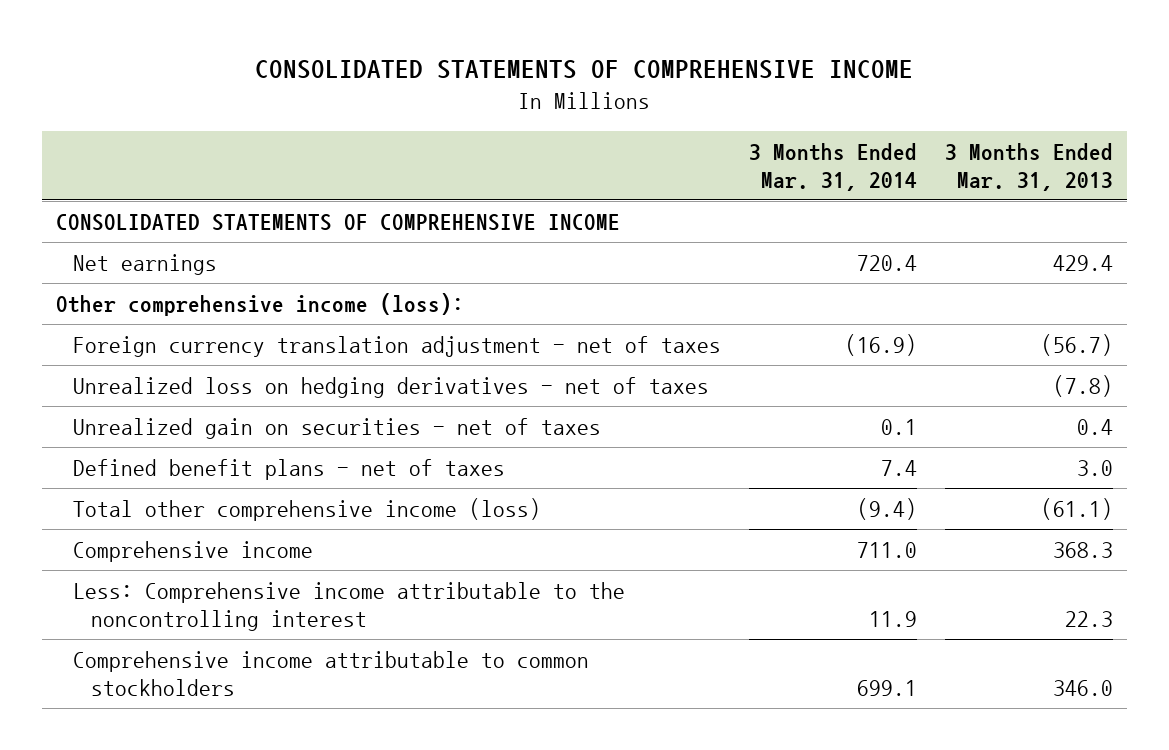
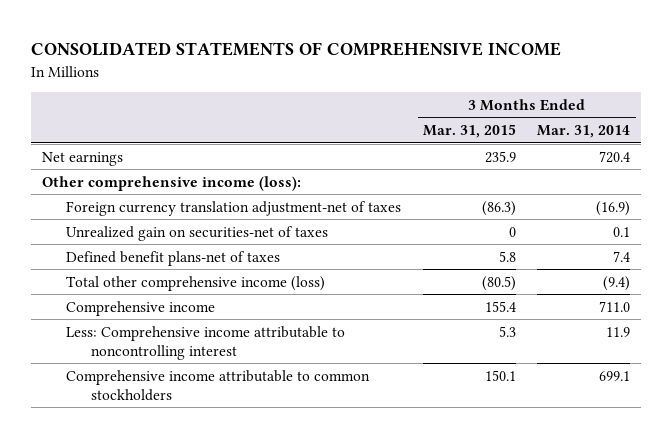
- | 3 Months Ended Mar. 31, 2014 | 3 Months Ended Mar. 31, 2013
+ | 3 Months Ended Mar. 31, 2015 | 3 Months Ended Mar. 31, 2014
- CONSOLIDATED STATEMENTS OF COMPREHENSIVE INCOME
- Foreign currency translation adjustment - net of taxes | (16.9) | (56.7)
- Unrealized loss on hedging derivatives - net of taxes | | (7.8)
- Unrealized gain on securities - net of taxes | 0.1 | 0.4
- Defined benefit plans - net of taxes | 7.4 | 3.0
+ Foreign currency translation adjustment-net of taxes | (86.3) | (16.9)
+ Unrealized gain on securities-net of taxes | 0 | 0.1
+ Defined benefit plans-net of taxes | 5.8 | 7.4
- Less: Comprehensive income attributable to the noncontrolling interest | 11.9 | 22.3
+ Less: Comprehensive income attributable to noncontrolling interest | 5.3 | 11.9

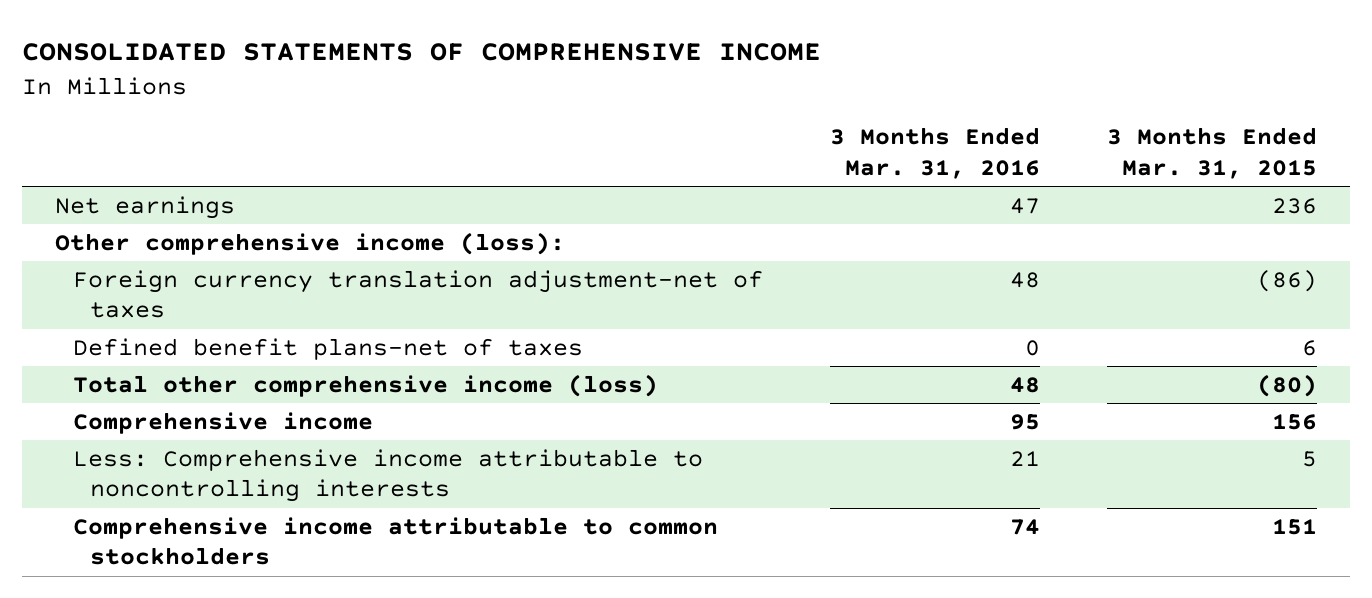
- | 3 Months Ended Mar. 31, 2015 | 3 Months Ended Mar. 31, 2014
+ | 3 Months Ended Mar. 31, 2016 | 3 Months Ended Mar. 31, 2015
- Net earnings | 235.9 | 720.4
+ Net earnings | 47 | 236
- Foreign currency translation adjustment-net of taxes | (86.3) | (16.9)
- Unrealized gain on securities-net of taxes | 0 | 0.1
- Defined benefit plans-net of taxes | 5.8 | 7.4
- Total other comprehensive income (loss) | (80.5) | (9.4)
- Comprehensive income | 155.4 | 711.0
- Less: Comprehensive income attributable to noncontrolling interest | 5.3 | 11.9
- Comprehensive income attributable to common stockholders | 150.1 | 699.1
+ Foreign currency translation adjustment-net of taxes | 48 | (86)
+ Defined benefit plans-net of taxes | 0 | 6
+ Total other comprehensive income (loss) | 48 | (80)
+ Comprehensive income | 95 | 156
+ Less: Comprehensive income attributable to noncontrolling interests | 21 | 5
+ Comprehensive income attributable to common stockholders | 74 | 151

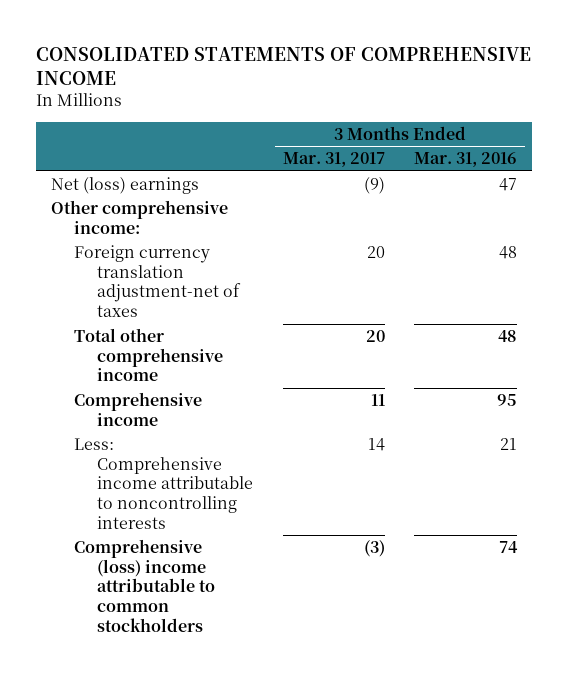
- | 3 Months Ended Mar. 31, 2016 | 3 Months Ended Mar. 31, 2015
+ | 3 Months Ended Mar. 31, 2017 | 3 Months Ended Mar. 31, 2016
- Net earnings | 47 | 236
- Other comprehensive income (loss):
+ Net (loss) earnings | (9) | 47
+ Other comprehensive income:
- Defined benefit plans-net of taxes | 0 | 6
- Total other comprehensive income (loss) | 48 | (80)
+ Total other comprehensive income | 20 | 48
- Comprehensive income attributable to common stockholders | 74 | 151
+ Comprehensive (loss) income attributable to common stockholders | (3) | 74

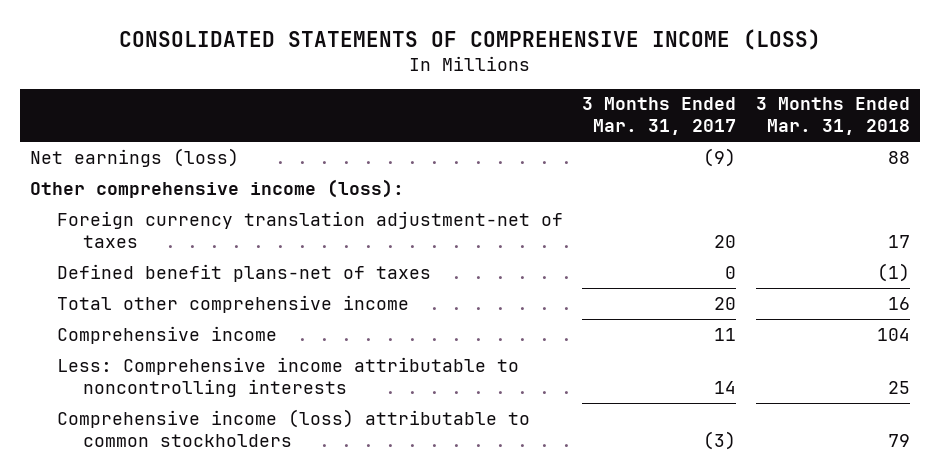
- CONSOLIDATED STATEMENTS OF COMPREHENSIVE INCOME
+ CONSOLIDATED STATEMENTS OF COMPREHENSIVE INCOME (LOSS)
- | 3 Months Ended Mar. 31, 2017 | 3 Months Ended Mar. 31, 2016
+ | 3 Months Ended Mar. 31, 2017 | 3 Months Ended Mar. 31, 2018
- Net (loss) earnings | (9) | 47
- Other comprehensive income:
+ Net earnings (loss) | (9) | 88
+ Other comprehensive income (loss):
+ Defined benefit plans-net of taxes | 0 | (1)
- Comprehensive (loss) income attributable to common stockholders | (3) | 74
+ Comprehensive income (loss) attributable to common stockholders | (3) | 79

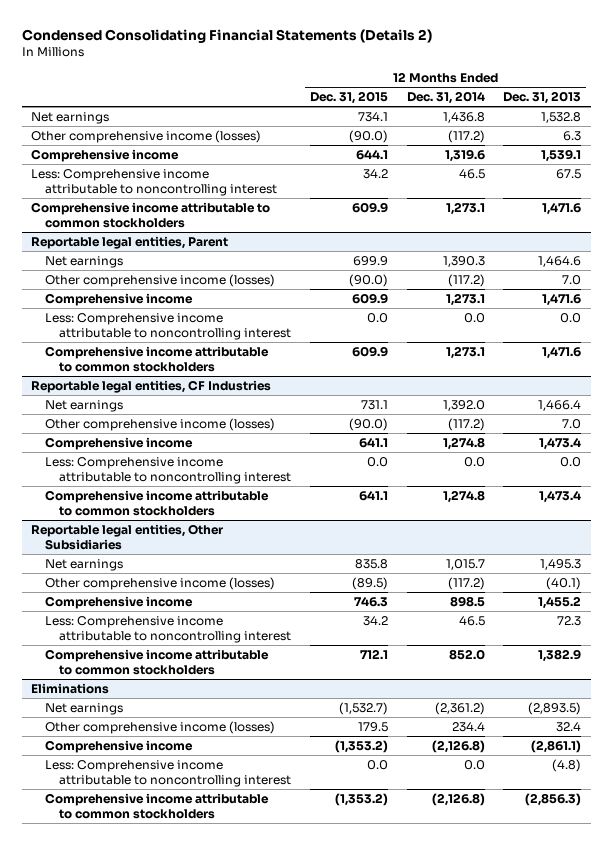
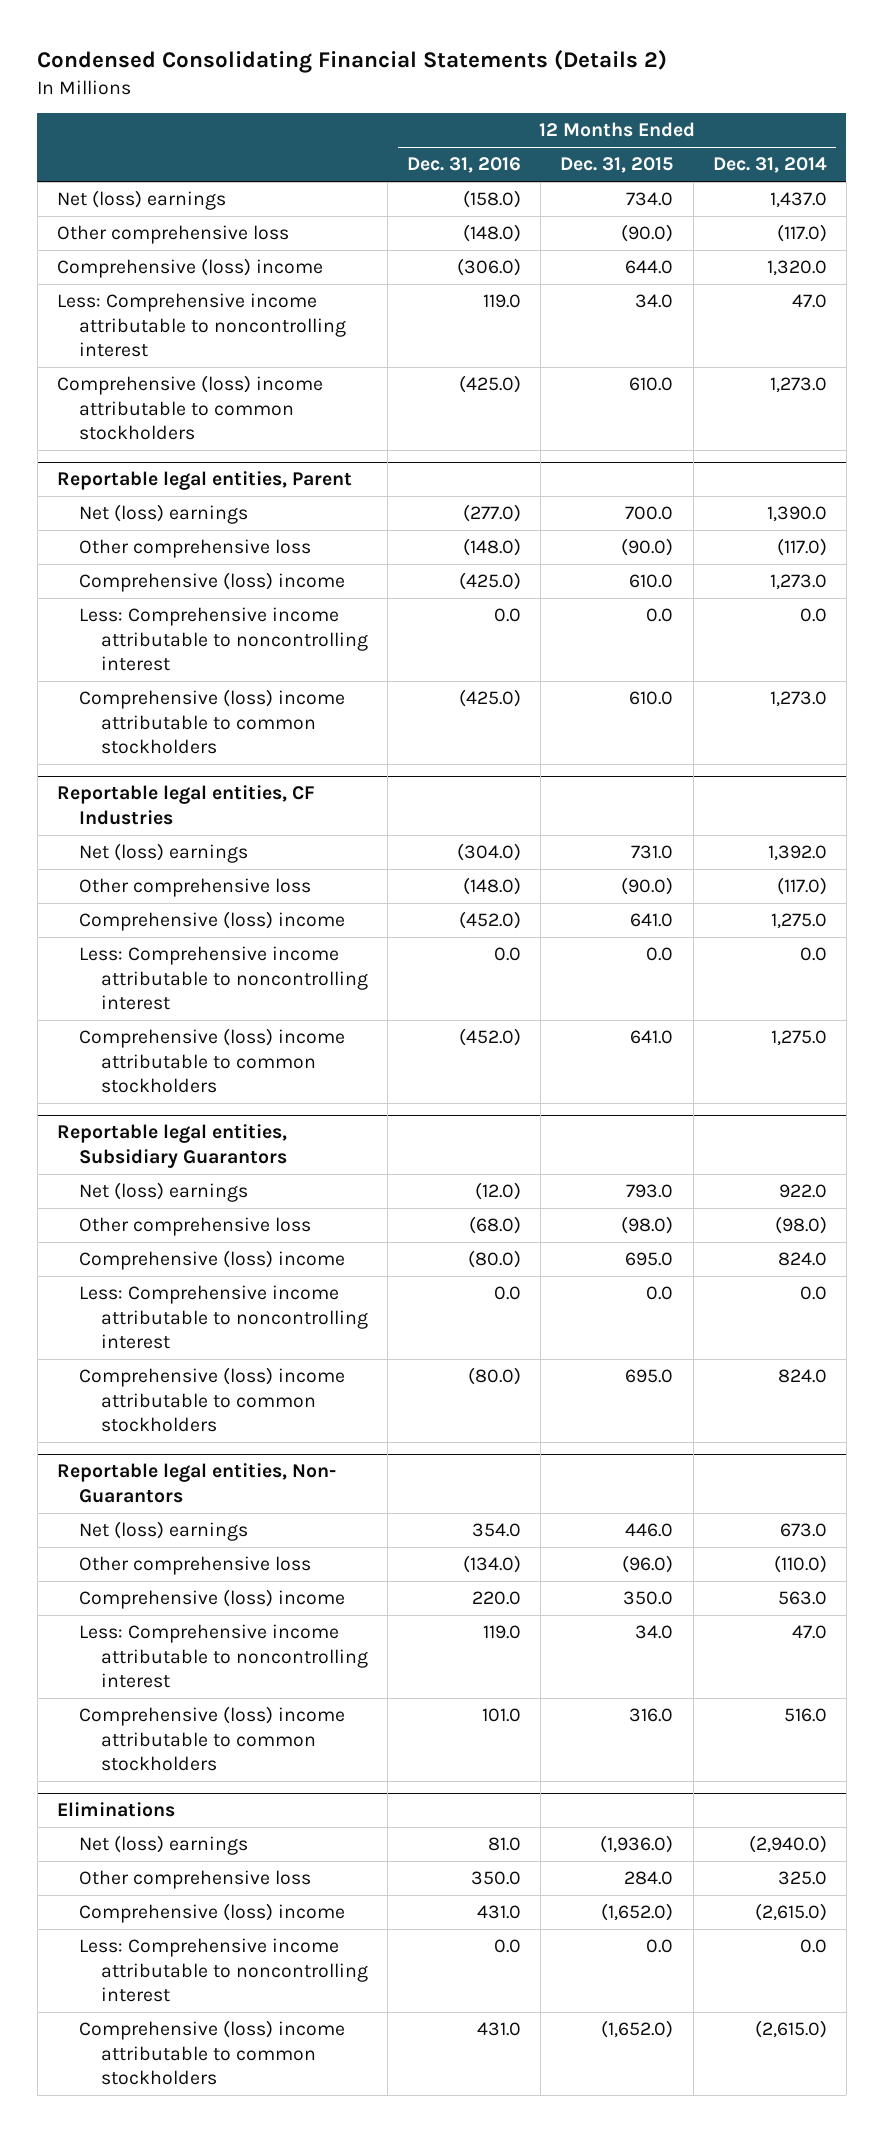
- | 12 Months Ended Dec. 31, 2015 | 12 Months Ended Dec. 31, 2014 | 12 Months Ended Dec. 31, 2013
+ | 12 Months Ended Dec. 31, 2016 | 12 Months Ended Dec. 31, 2015 | 12 Months Ended Dec. 31, 2014
- Net earnings | 734.1 | 1,436.8 | 1,532.8
- Other comprehensive income (losses) | (90.0) | (117.2) | 6.3
- Comprehensive income | 644.1 | 1,319.6 | 1,539.1
- Less: Comprehensive income attributable to noncontrolling interest | 34.2 | 46.5 | 67.5
- Comprehensive income attributable to common stockholders | 609.9 | 1,273.1 | 1,471.6
+ Net (loss) earnings | (158.0) | 734.0 | 1,437.0
+ Other comprehensive loss | (148.0) | (90.0) | (117.0)
+ Comprehensive (loss) income | (306.0) | 644.0 | 1,320.0
+ Less: Comprehensive income attributable to noncontrolling interest | 119.0 | 34.0 | 47.0
+ Comprehensive (loss) income attributable to common stockholders | (425.0) | 610.0 | 1,273.0
@ Reportable legal entities, Parent
- Net earnings | 699.9 | 1,390.3 | 1,464.6
- Other comprehensive income (losses) | (90.0) | (117.2) | 7.0
- Comprehensive income | 609.9 | 1,273.1 | 1,471.6
+ Net (loss) earnings | (277.0) | 700.0 | 1,390.0
+ Other comprehensive loss | (148.0) | (90.0) | (117.0)
+ Comprehensive (loss) income | (425.0) | 610.0 | 1,273.0
- Comprehensive income attributable to common stockholders | 609.9 | 1,273.1 | 1,471.6
+ Comprehensive (loss) income attributable to common stockholders | (425.0) | 610.0 | 1,273.0
@ Reportable legal entities, CF Industries
- Net earnings | 731.1 | 1,392.0 | 1,466.4
- Other comprehensive income (losses) | (90.0) | (117.2) | 7.0
- Comprehensive income | 641.1 | 1,274.8 | 1,473.4
+ Net (loss) earnings | (304.0) | 731.0 | 1,392.0
+ Other comprehensive loss | (148.0) | (90.0) | (117.0)
+ Comprehensive (loss) income | (452.0) | 641.0 | 1,275.0
- Comprehensive income attributable to common stockholders | 641.1 | 1,274.8 | 1,473.4
- Reportable legal entities, Other Subsidiaries
- Net earnings | 835.8 | 1,015.7 | 1,495.3
- Other comprehensive income (losses) | (89.5) | (117.2) | (40.1)
- Comprehensive income | 746.3 | 898.5 | 1,455.2
- Less: Comprehensive income attributable to noncontrolling interest | 34.2 | 46.5 | 72.3
- Comprehensive income attributable to common stockholders | 712.1 | 852.0 | 1,382.9
@ Reportable legal entities, CF Industries
+ Comprehensive (loss) income attributable to common stockholders | (452.0) | 641.0 | 1,275.0
+ Reportable legal entities, Subsidiary Guarantors
+ Net (loss) earnings | (12.0) | 793.0 | 922.0
+ Other comprehensive loss | (68.0) | (98.0) | (98.0)
+ Comprehensive (loss) income | (80.0) | 695.0 | 824.0
+ Less: Comprehensive income attributable to noncontrolling interest | 0.0 | 0.0 | 0.0
+ Comprehensive (loss) income attributable to common stockholders | (80.0) | 695.0 | 824.0
+ Reportable legal entities, Non- Guarantors
+ Net (loss) earnings | 354.0 | 446.0 | 673.0
+ Other comprehensive loss | (134.0) | (96.0) | (110.0)
+ Comprehensive (loss) income | 220.0 | 350.0 | 563.0
+ Less: Comprehensive income attributable to noncontrolling interest | 119.0 | 34.0 | 47.0
+ Comprehensive (loss) income attributable to common stockholders | 101.0 | 316.0 | 516.0
@ Eliminations
- Net earnings | (1,532.7) | (2,361.2) | (2,893.5)
- Other comprehensive income (losses) | 179.5 | 234.4 | 32.4
- Comprehensive income | (1,353.2) | (2,126.8) | (2,861.1)
+ Net (loss) earnings | 81.0 | (1,936.0) | (2,940.0)
+ Other comprehensive loss | 350.0 | 284.0 | 325.0
+ Comprehensive (loss) income | 431.0 | (1,652.0) | (2,615.0)
- Comprehensive income attributable to common stockholders | (1,353.2) | (2,126.8) | (2,856.3)
+ Comprehensive (loss) income attributable to common stockholders | 431.0 | (1,652.0) | (2,615.0)

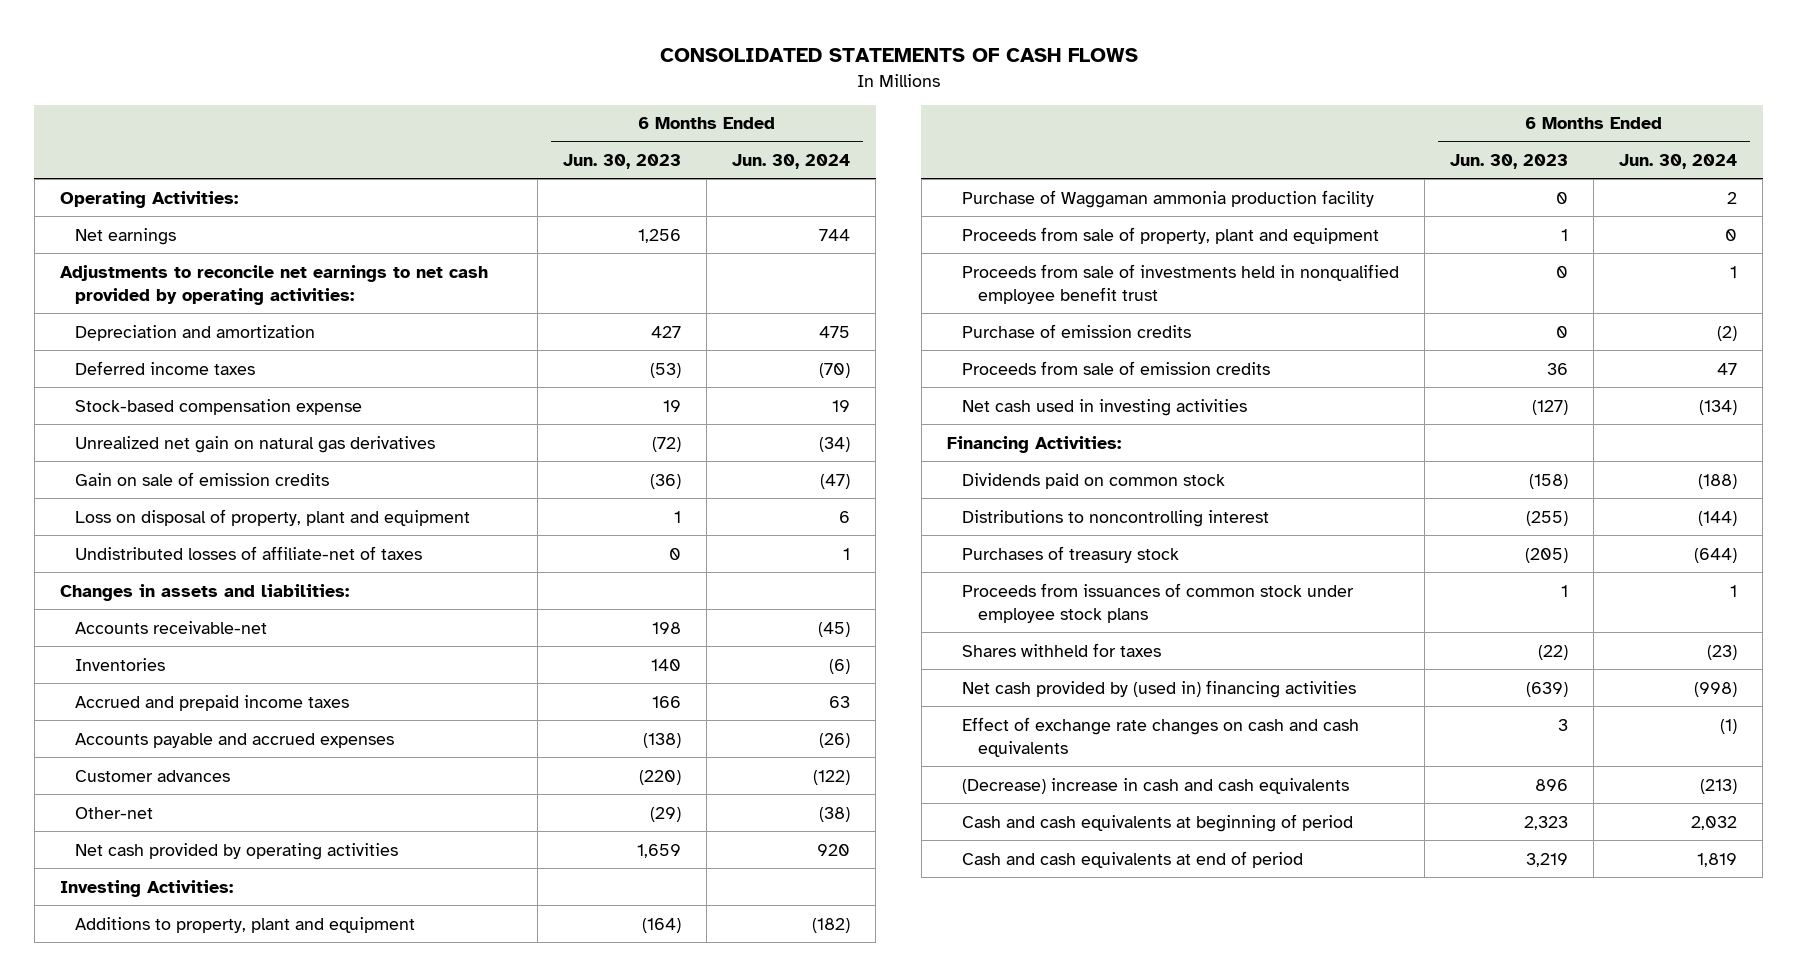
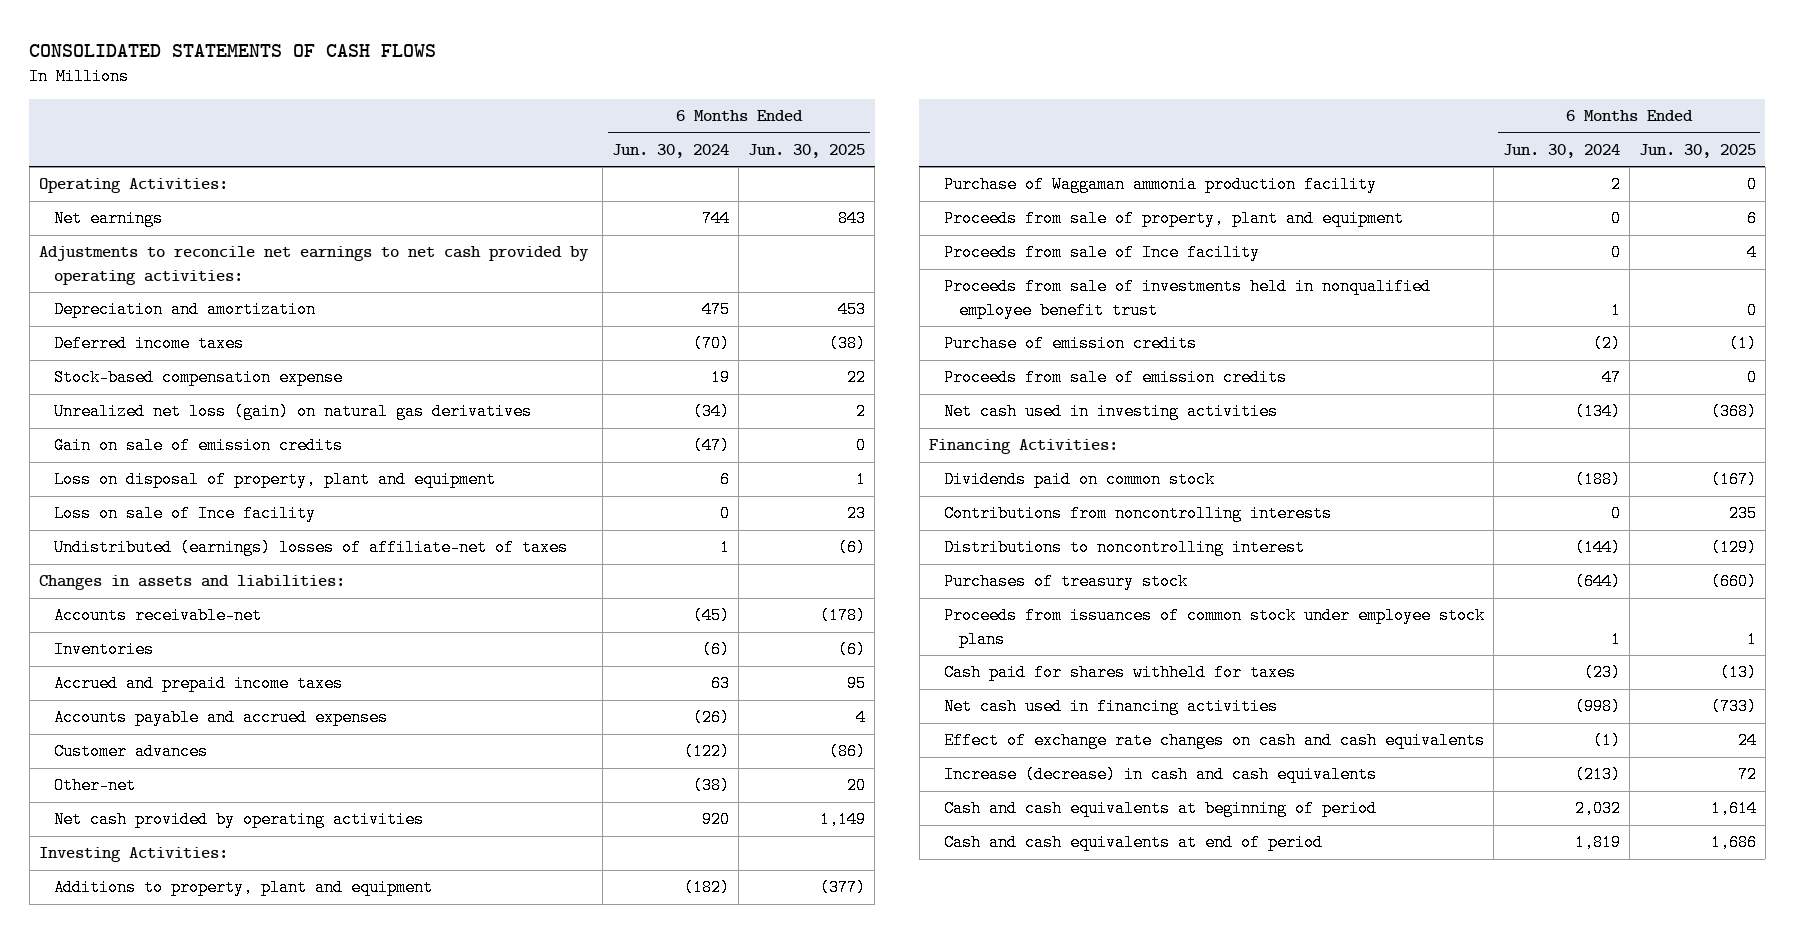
- | 6 Months Ended Jun. 30, 2023 | 6 Months Ended Jun. 30, 2024
+ | 6 Months Ended Jun. 30, 2024 | 6 Months Ended Jun. 30, 2025
- Unrealized net gain on natural gas derivatives | (72) | (34)
+ Unrealized net loss (gain) on natural gas derivatives | (34) | 2
- Undistributed losses of affiliate-net of taxes | 0 | 1
+ Loss on sale of Ince facility | 0 | 23
+ Undistributed (earnings) losses of affiliate-net of taxes | 1 | (6)
+ Proceeds from sale of Ince facility | 0 | 4
+ Contributions from noncontrolling interests | 0 | 235
- Shares withheld for taxes | (22) | (23)
- Net cash provided by (used in) financing activities | (639) | (998)
+ Cash paid for shares withheld for taxes | (23) | (13)
+ Net cash used in financing activities | (998) | (733)
- (Decrease) increase in cash and cash equivalents | 896 | (213)
+ Increase (decrease) in cash and cash equivalents | (213) | 72

